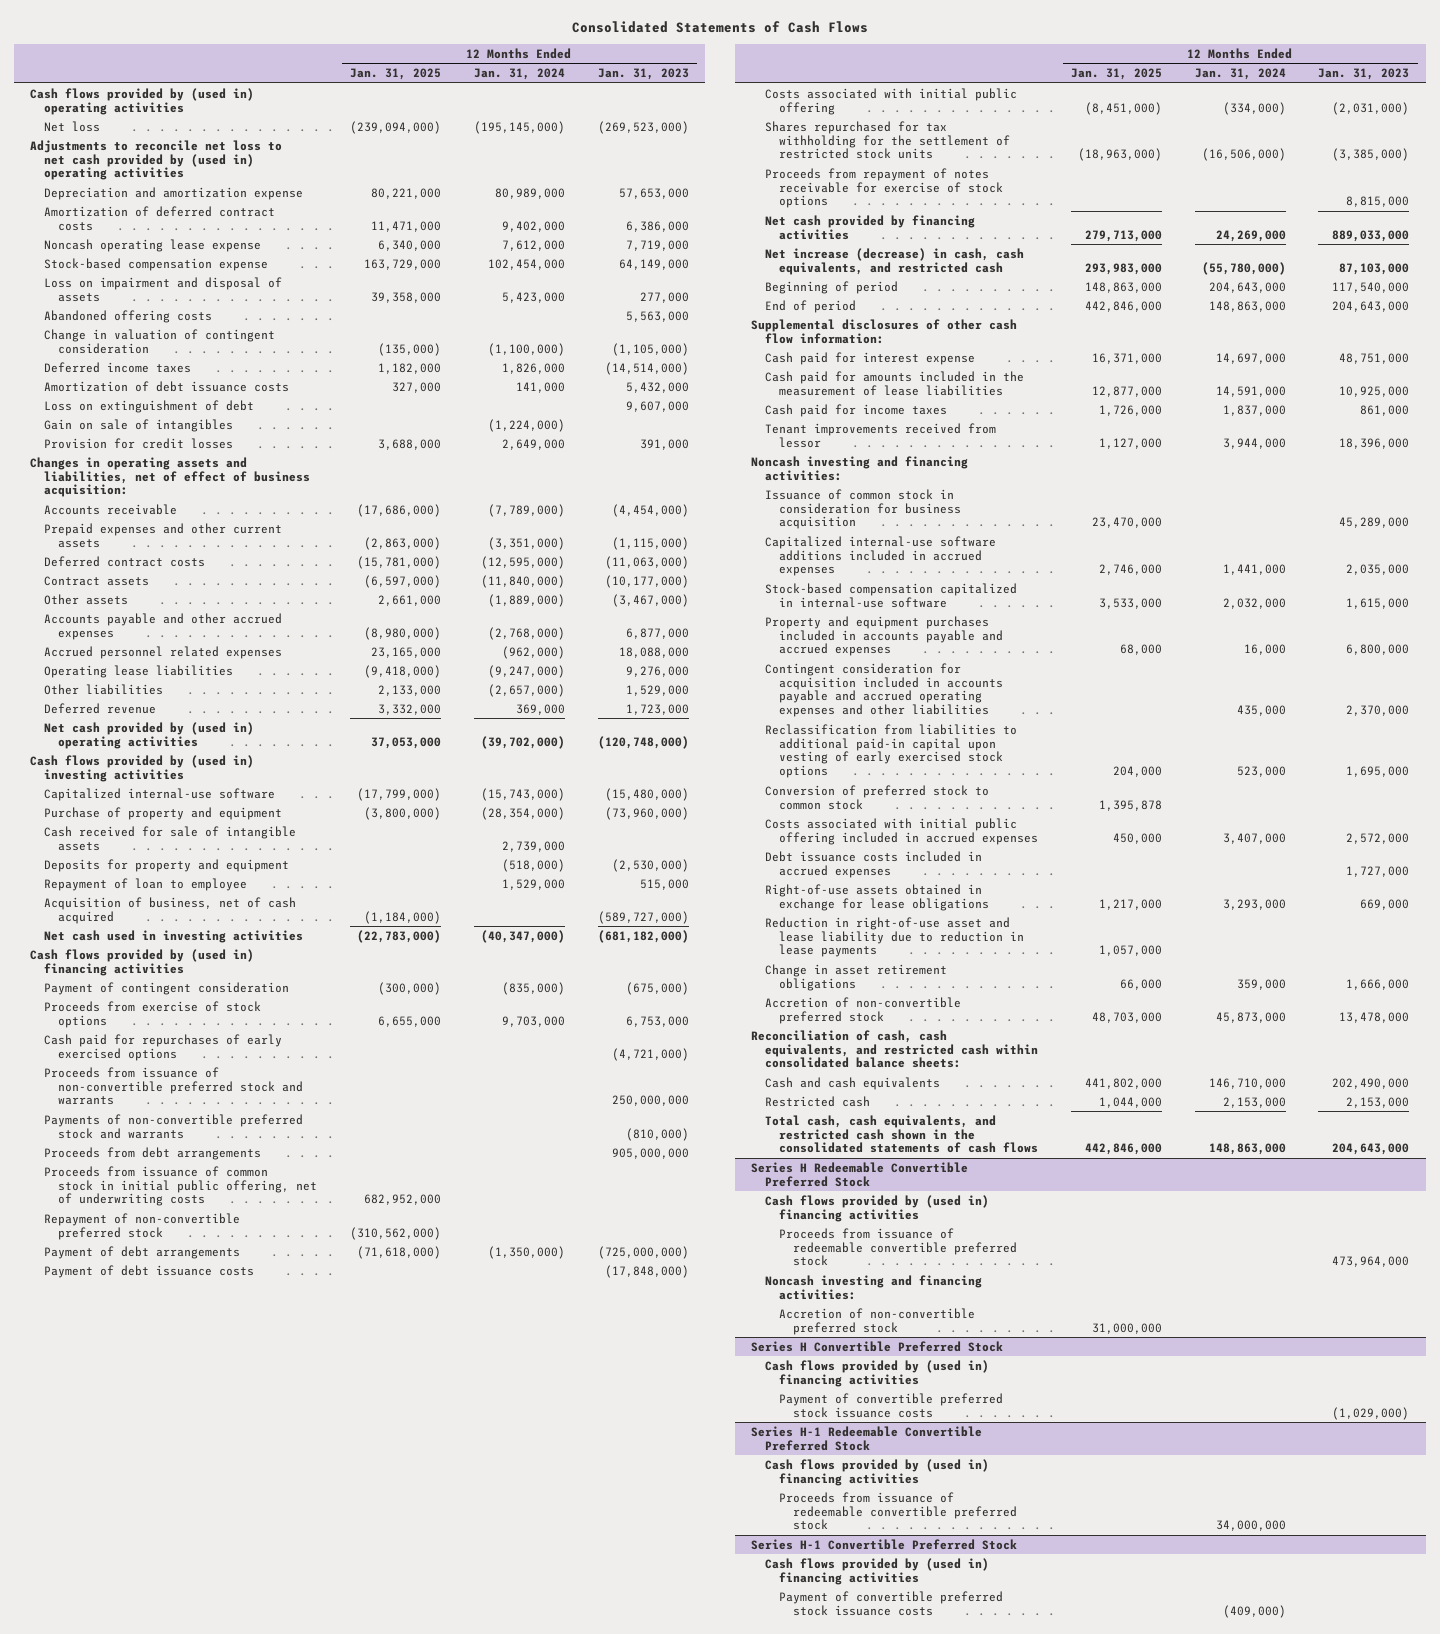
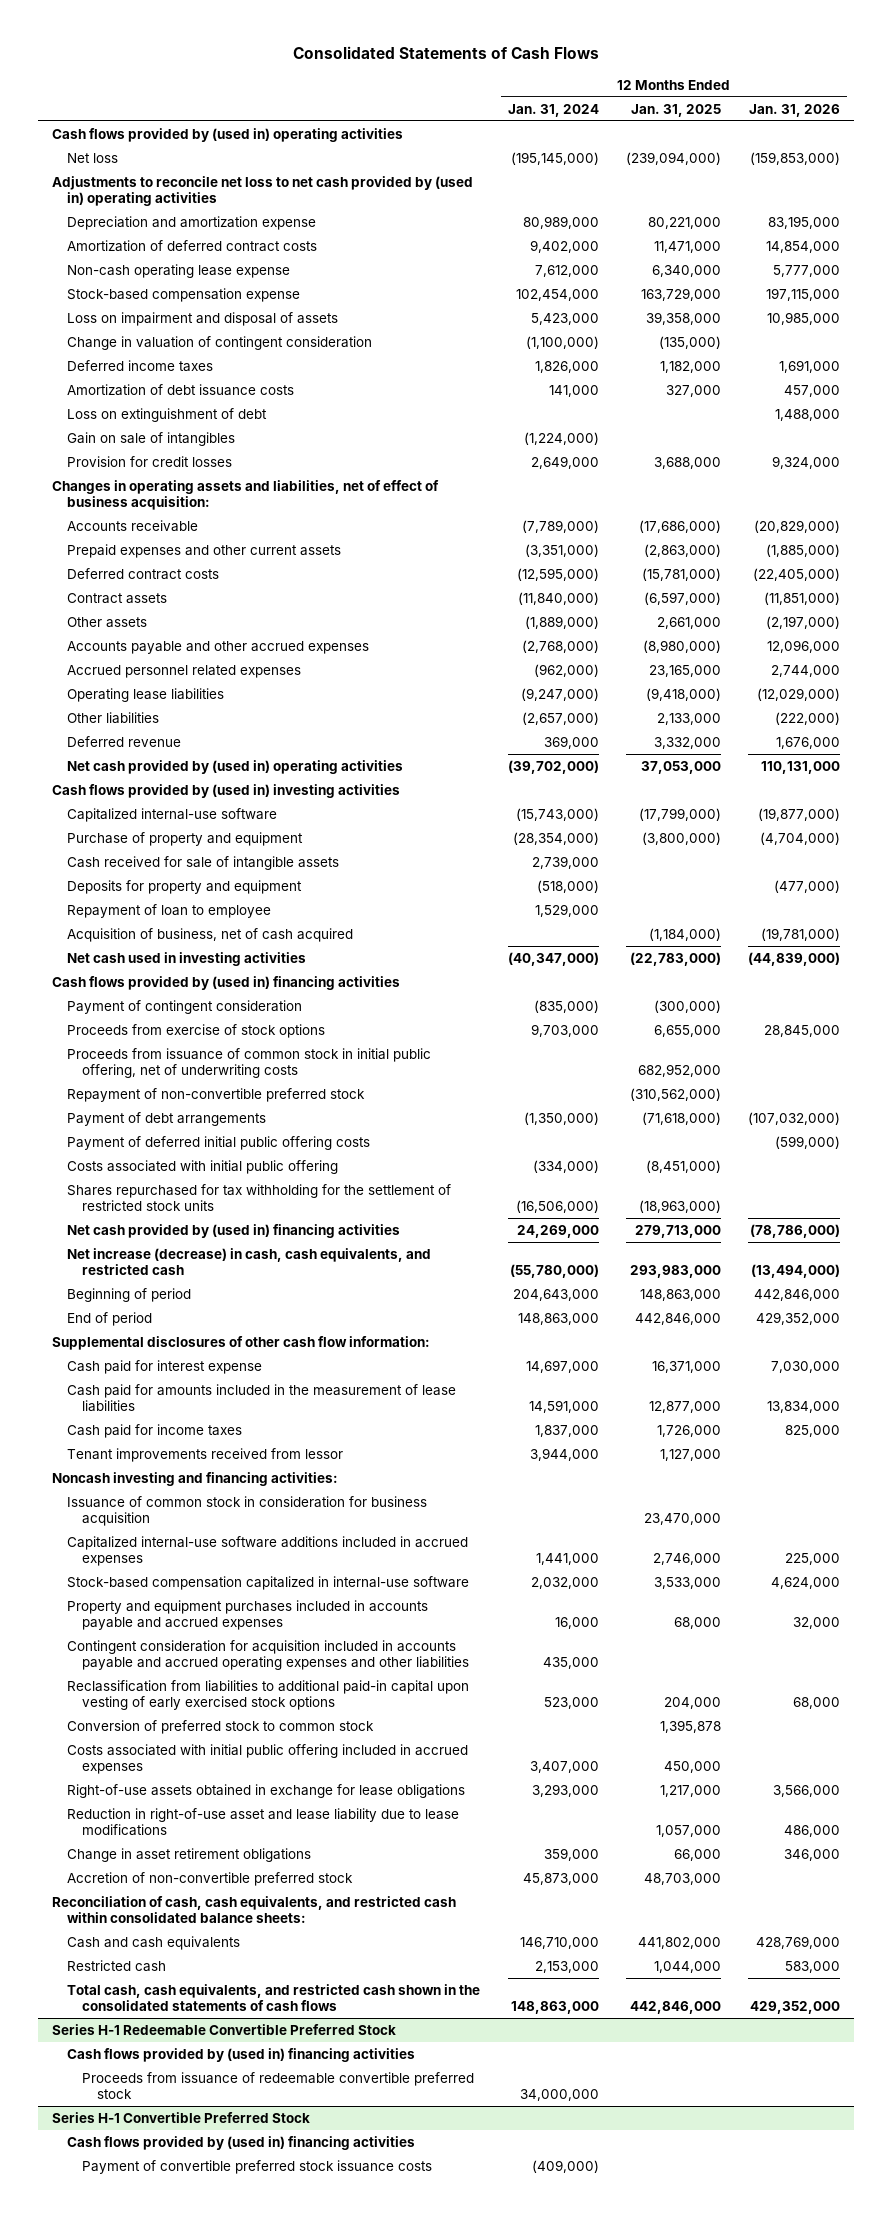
- | 12 Months Ended Jan. 31, 2025 | 12 Months Ended Jan. 31, 2024 | 12 Months Ended Jan. 31, 2023
+ | 12 Months Ended Jan. 31, 2024 | 12 Months Ended Jan. 31, 2025 | 12 Months Ended Jan. 31, 2026
- Noncash operating lease expense | 6,340,000 | 7,612,000 | 7,719,000
+ Non-cash operating lease expense | 7,612,000 | 6,340,000 | 5,777,000
- Abandoned offering costs | | | 5,563,000
- Cash paid for repurchases of early exercised options | | | (4,721,000)
- Proceeds from issuance of non-convertible preferred stock and warrants | | | 250,000,000
- Payments of non-convertible preferred stock and warrants | | | (810,000)
- Proceeds from debt arrangements | | | 905,000,000
- Payment of debt issuance costs | | | (17,848,000)
+ Payment of deferred initial public offering costs | | | (599,000)
- Proceeds from repayment of notes receivable for exercise of stock options | | | 8,815,000
- Net cash provided by financing activities | 279,713,000 | 24,269,000 | 889,033,000
+ Net cash provided by (used in) financing activities | 24,269,000 | 279,713,000 | (78,786,000)
- Debt issuance costs included in accrued expenses | | | 1,727,000
- Reduction in right-of-use asset and lease liability due to reduction in lease payments | 1,057,000 | |
+ Reduction in right-of-use asset and lease liability due to lease modifications | | 1,057,000 | 486,000
- Series H Redeemable Convertible Preferred Stock
- Cash flows provided by (used in) financing activities
- Proceeds from issuance of redeemable convertible preferred stock | | | 473,964,000
- Noncash investing and financing activities:
- Accretion of non-convertible preferred stock | 31,000,000 | |
- Series H Convertible Preferred Stock
- Cash flows provided by (used in) financing activities
- Payment of convertible preferred stock issuance costs | | | (1,029,000)

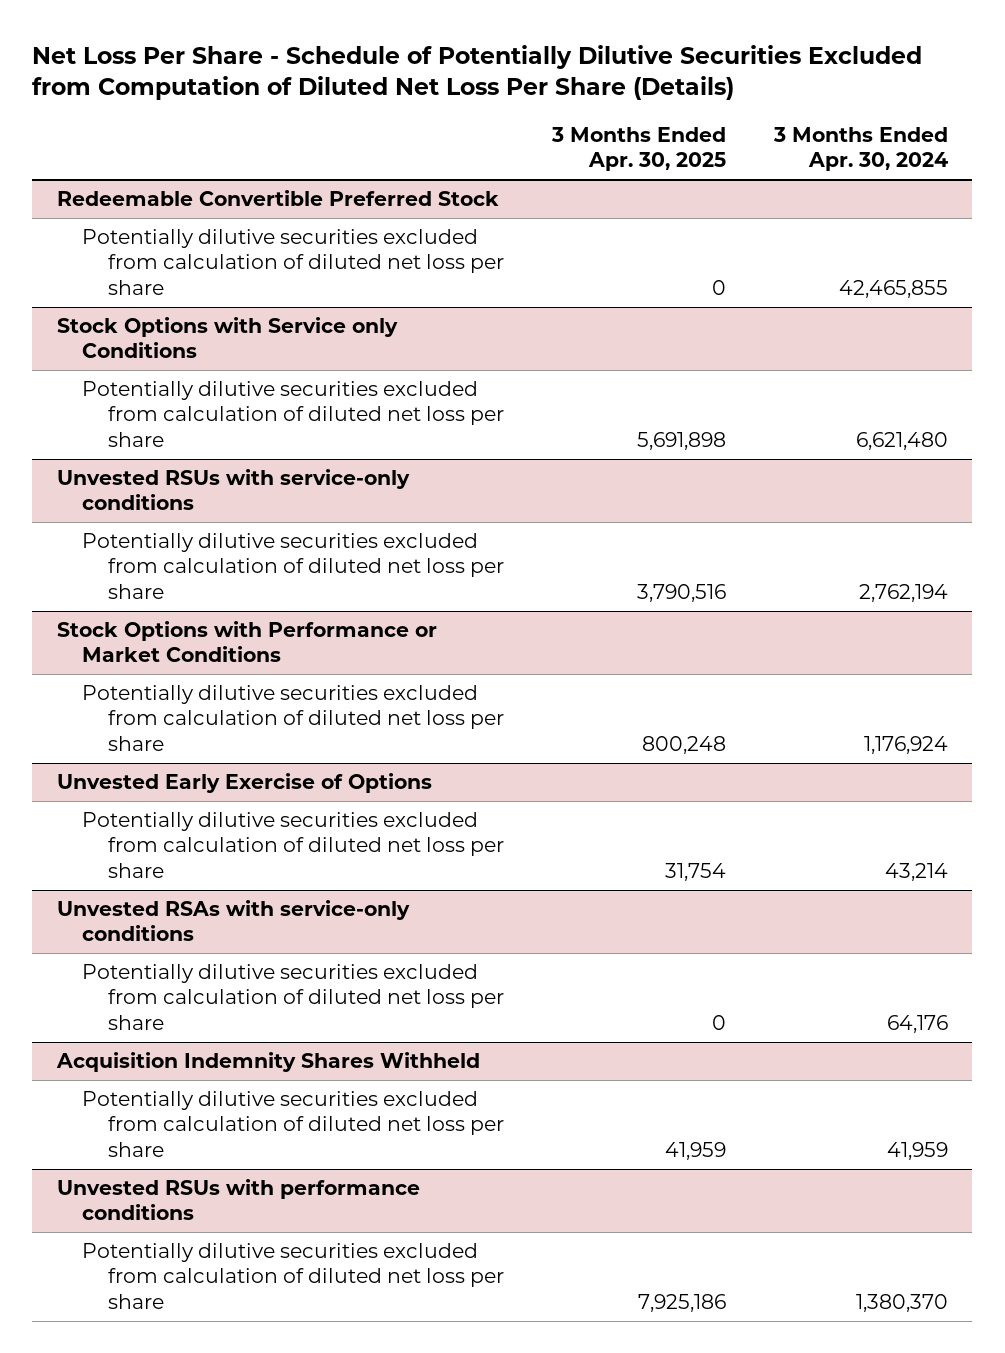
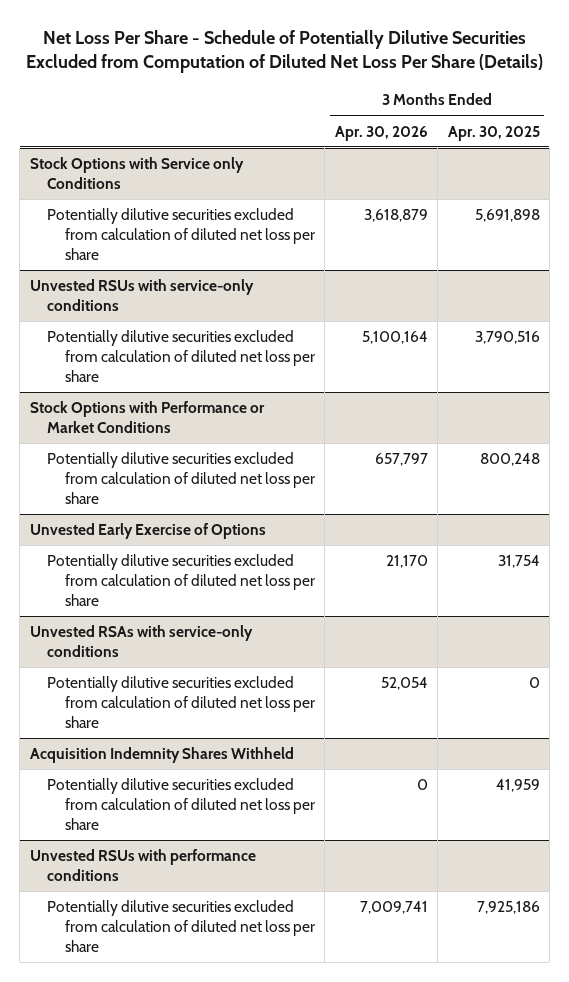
- | 3 Months Ended Apr. 30, 2025 | 3 Months Ended Apr. 30, 2024
+ | 3 Months Ended Apr. 30, 2026 | 3 Months Ended Apr. 30, 2025
- Redeemable Convertible Preferred Stock
- Potentially dilutive securities excluded from calculation of diluted net loss per share | 0 | 42,465,855

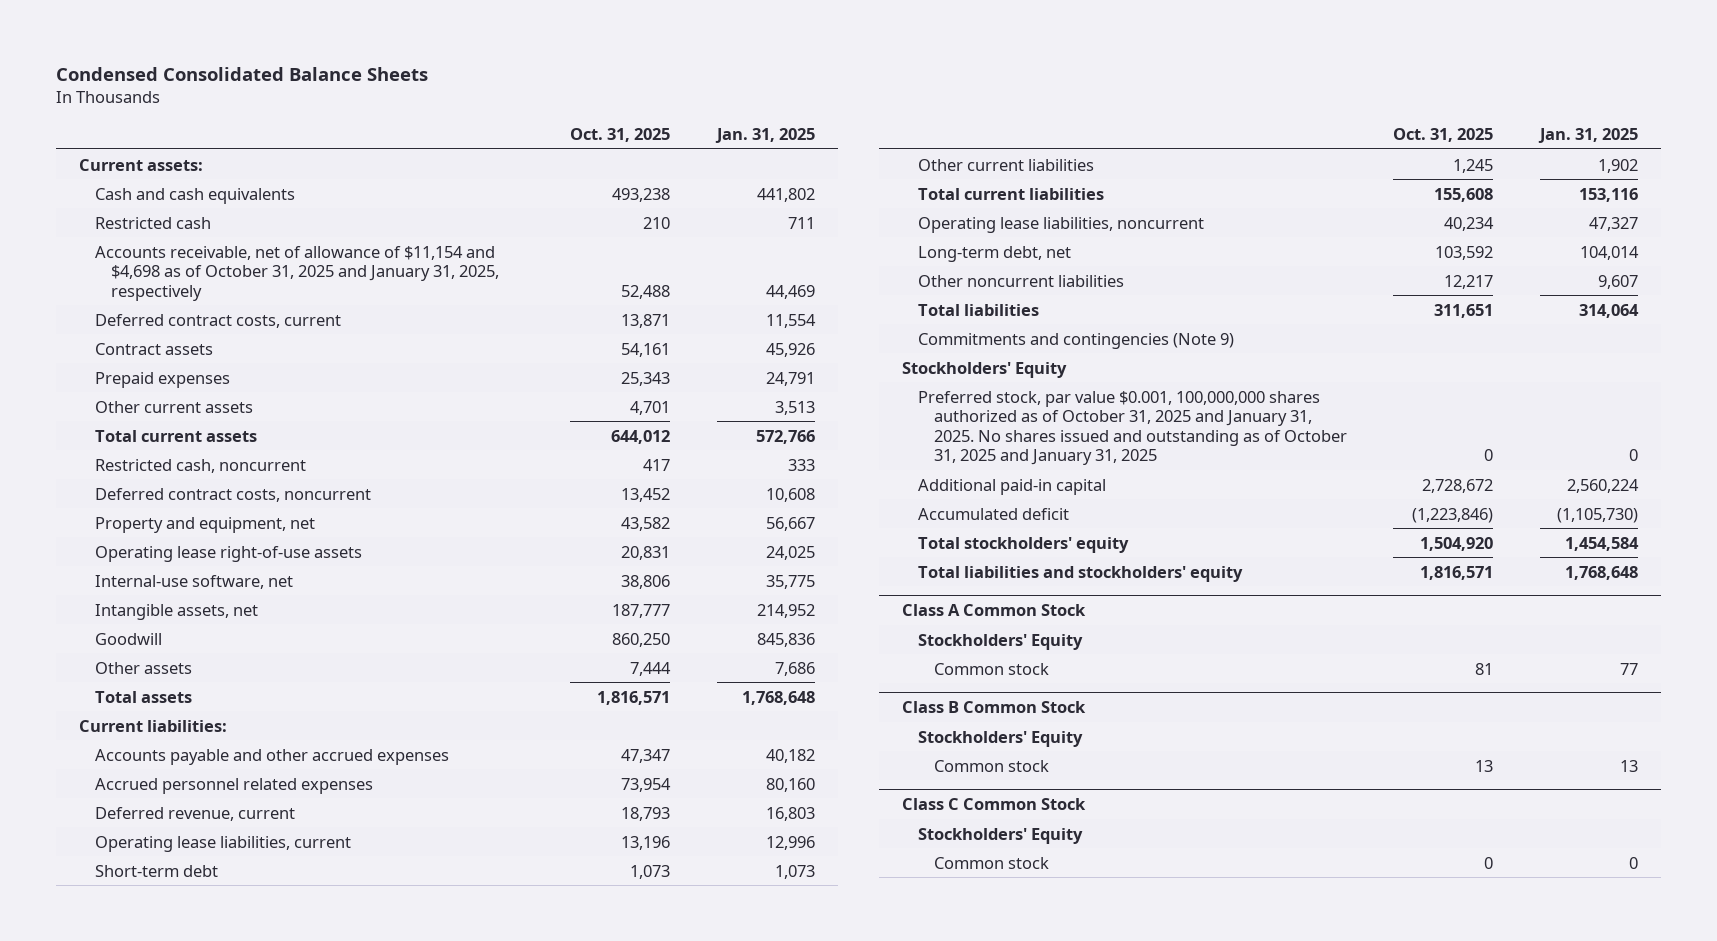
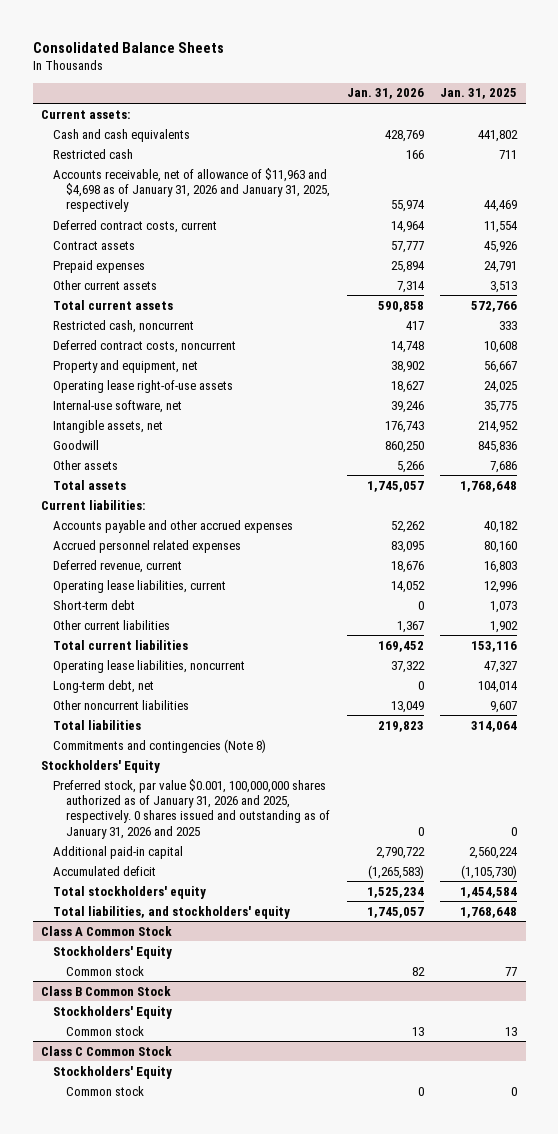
- Condensed Consolidated Balance Sheets
+ Consolidated Balance Sheets
- | Oct. 31, 2025 | Jan. 31, 2025
+ | Jan. 31, 2026 | Jan. 31, 2025
- Accounts receivable, net of allowance of $11,154 and $4,698 as of October 31, 2025 and January 31, 2025, respectively | 52,488 | 44,469
+ Accounts receivable, net of allowance of $11,963 and $4,698 as of January 31, 2026 and January 31, 2025, respectively | 55,974 | 44,469
- Commitments and contingencies (Note 9)
+ Commitments and contingencies (Note 8)
- Preferred stock, par value $0.001, 100,000,000 shares authorized as of October 31, 2025 and January 31, 2025. No shares issued and outstanding as of October 31, 2025 and January 31, 2025 | 0 | 0
+ Preferred stock, par value $0.001, 100,000,000 shares authorized as of January 31, 2026 and 2025, respectively. 0 shares issued and outstanding as of January 31, 2026 and 2025 | 0 | 0
- Total liabilities and stockholders' equity | 1,816,571 | 1,768,648
+ Total liabilities, and stockholders' equity | 1,745,057 | 1,768,648

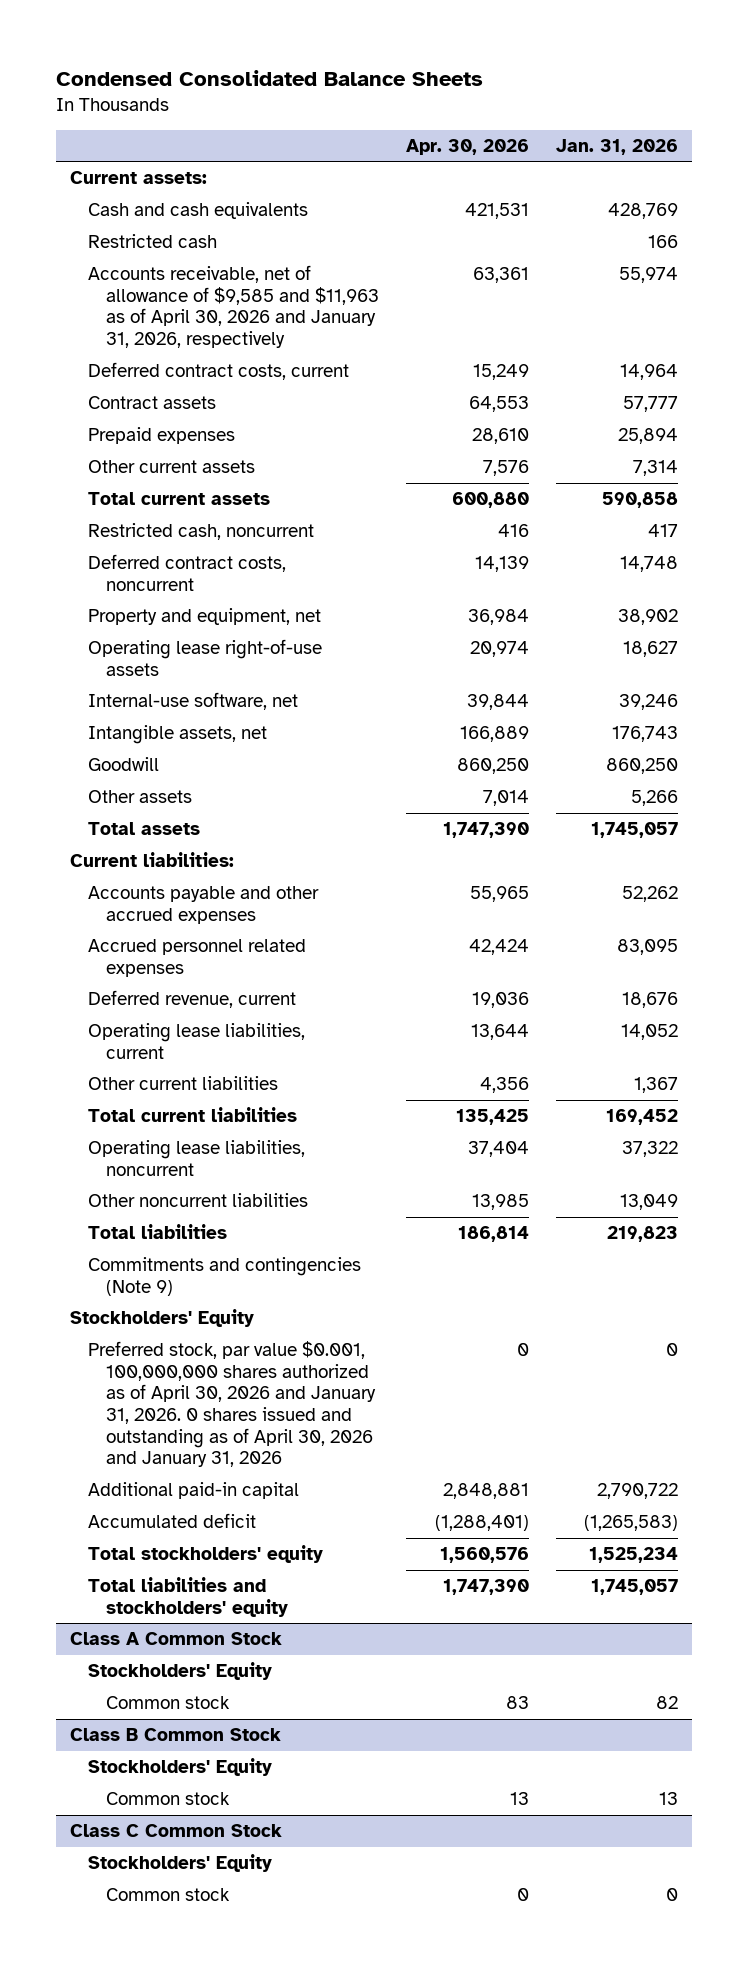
- Consolidated Balance Sheets
+ Condensed Consolidated Balance Sheets
- | Jan. 31, 2026 | Jan. 31, 2025
+ | Apr. 30, 2026 | Jan. 31, 2026
- Accounts receivable, net of allowance of $11,963 and $4,698 as of January 31, 2026 and January 31, 2025, respectively | 55,974 | 44,469
+ Accounts receivable, net of allowance of $9,585 and $11,963 as of April 30, 2026 and January 31, 2026, respectively | 63,361 | 55,974
- Short-term debt | 0 | 1,073
- Long-term debt, net | 0 | 104,014
- Commitments and contingencies (Note 8)
+ Commitments and contingencies (Note 9)
- Preferred stock, par value $0.001, 100,000,000 shares authorized as of January 31, 2026 and 2025, respectively. 0 shares issued and outstanding as of January 31, 2026 and 2025 | 0 | 0
+ Preferred stock, par value $0.001, 100,000,000 shares authorized as of April 30, 2026 and January 31, 2026. 0 shares issued and outstanding as of April 30, 2026 and January 31, 2026 | 0 | 0
- Total liabilities, and stockholders' equity | 1,745,057 | 1,768,648
+ Total liabilities and stockholders' equity | 1,747,390 | 1,745,057

